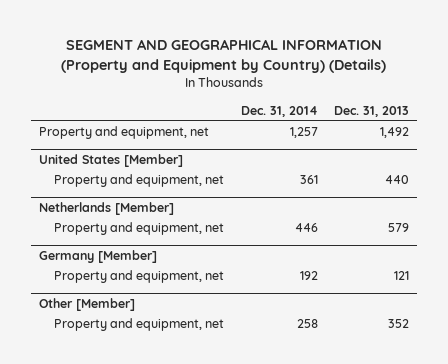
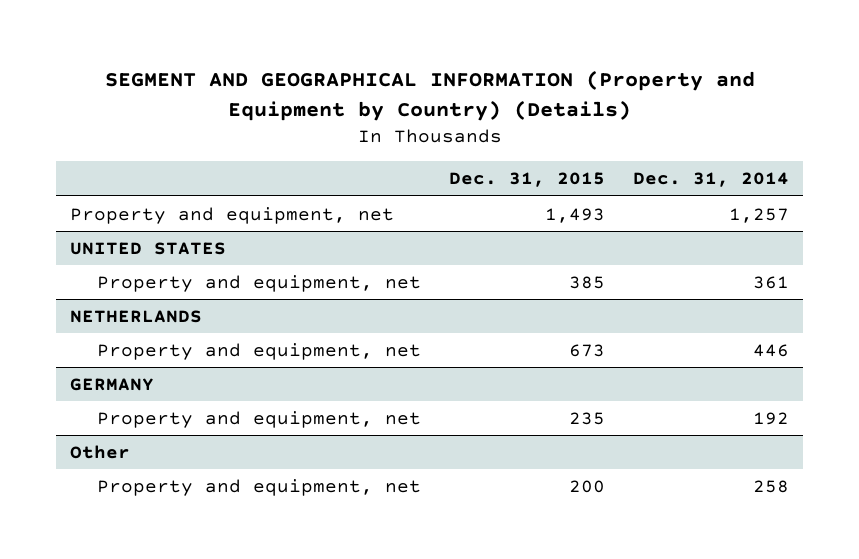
- | Dec. 31, 2014 | Dec. 31, 2013
+ | Dec. 31, 2015 | Dec. 31, 2014
- United States [Member]
+ UNITED STATES
- Netherlands [Member]
+ NETHERLANDS
- Germany [Member]
+ GERMANY
- Other [Member]
+ Other

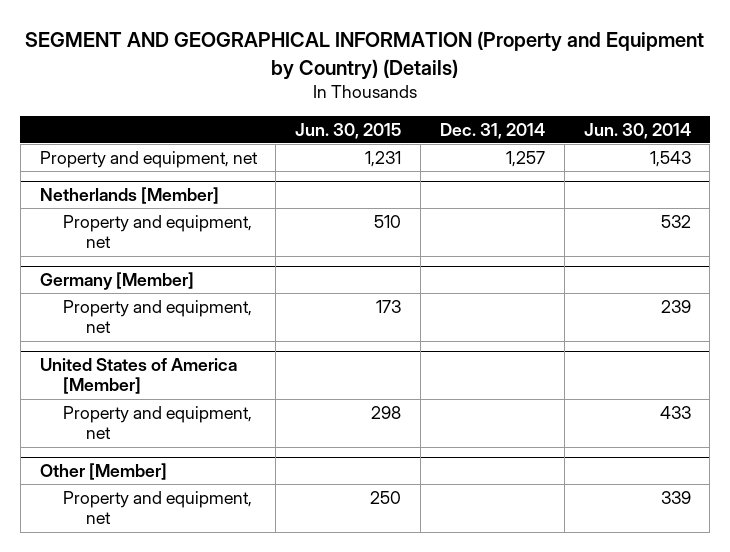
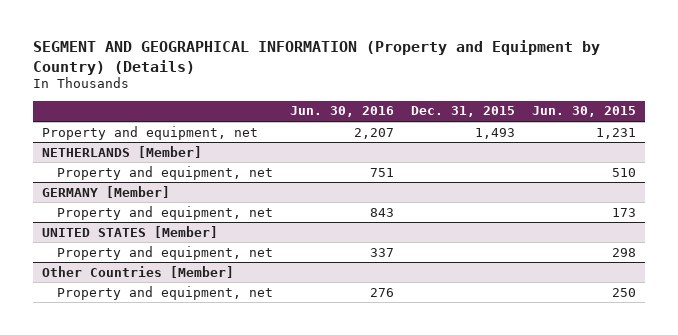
- | Jun. 30, 2015 | Dec. 31, 2014 | Jun. 30, 2014
+ | Jun. 30, 2016 | Dec. 31, 2015 | Jun. 30, 2015
- Netherlands [Member]
+ NETHERLANDS [Member]
- Germany [Member]
+ GERMANY [Member]
- United States of America [Member]
+ UNITED STATES [Member]
- Other [Member]
+ Other Countries [Member]

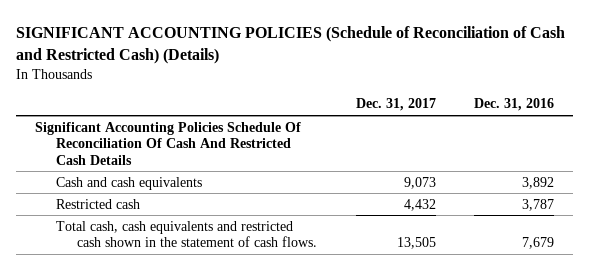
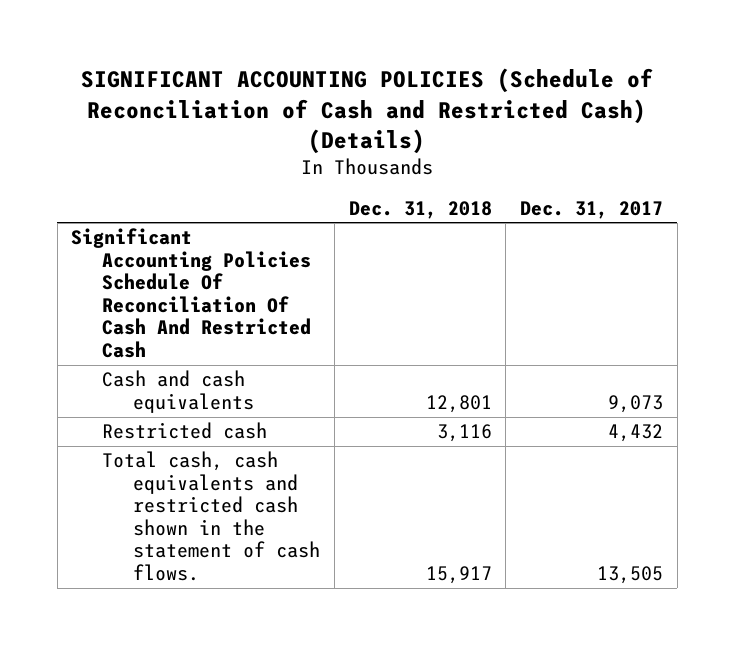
- | Dec. 31, 2017 | Dec. 31, 2016
+ | Dec. 31, 2018 | Dec. 31, 2017
- Significant Accounting Policies Schedule Of Reconciliation Of Cash And Restricted Cash Details
+ Significant Accounting Policies Schedule Of Reconciliation Of Cash And Restricted Cash

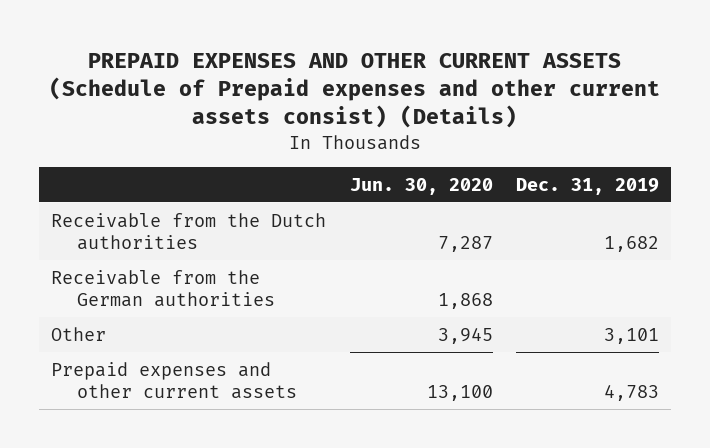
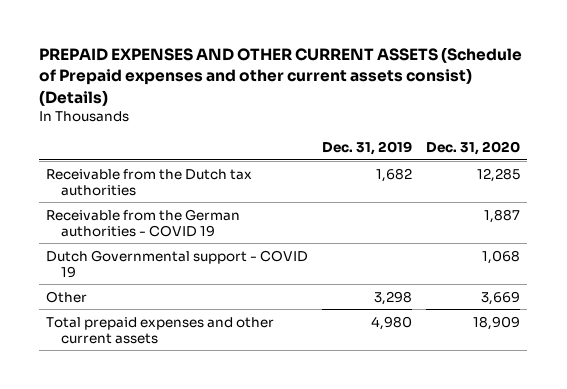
- | Jun. 30, 2020 | Dec. 31, 2019
+ | Dec. 31, 2019 | Dec. 31, 2020
- Receivable from the Dutch authorities | 7,287 | 1,682
- Receivable from the German authorities | 1,868 |
- Other | 3,945 | 3,101
- Prepaid expenses and other current assets | 13,100 | 4,783
+ Receivable from the Dutch tax authorities | 1,682 | 12,285
+ Receivable from the German authorities - COVID 19 | | 1,887
+ Dutch Governmental support - COVID 19 | | 1,068
+ Other | 3,298 | 3,669
+ Total prepaid expenses and other current assets | 4,980 | 18,909

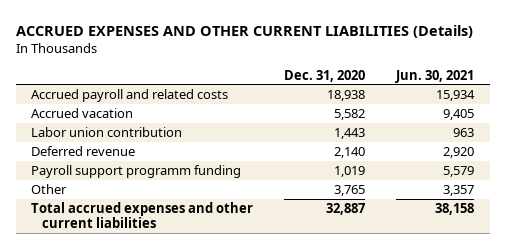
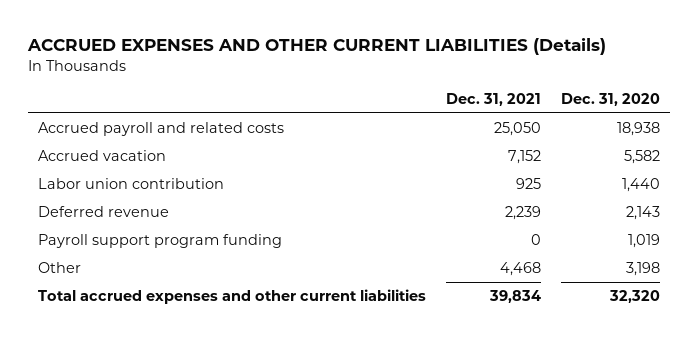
- | Dec. 31, 2020 | Jun. 30, 2021
+ | Dec. 31, 2021 | Dec. 31, 2020
- Labor union contribution | 1,443 | 963
- Deferred revenue | 2,140 | 2,920
- Payroll support programm funding | 1,019 | 5,579
- Other | 3,765 | 3,357
- Total accrued expenses and other current liabilities | 32,887 | 38,158
+ Labor union contribution | 925 | 1,440
+ Deferred revenue | 2,239 | 2,143
+ Payroll support program funding | 0 | 1,019
+ Other | 4,468 | 3,198
+ Total accrued expenses and other current liabilities | 39,834 | 32,320

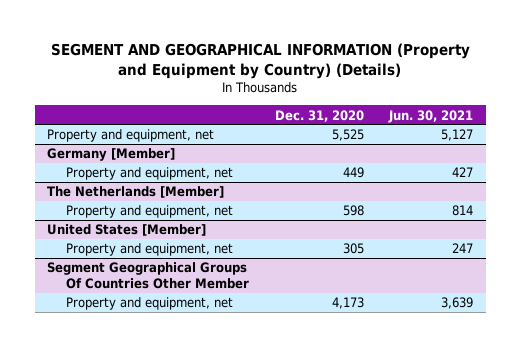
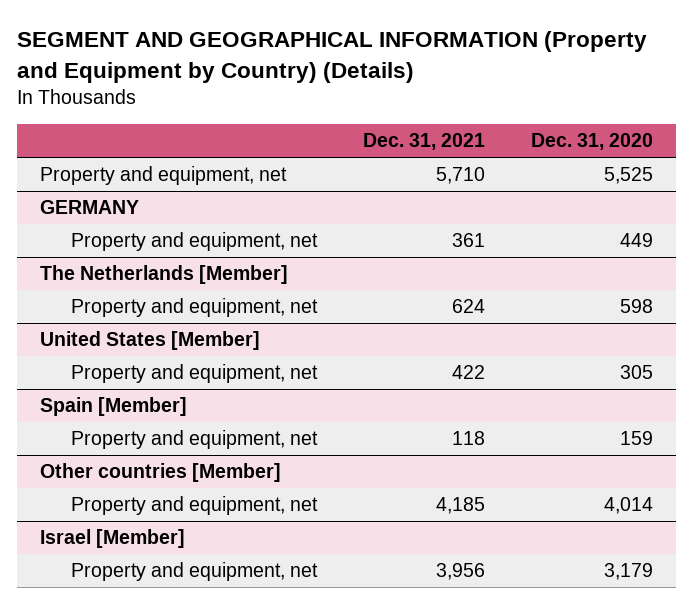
- | Dec. 31, 2020 | Jun. 30, 2021
+ | Dec. 31, 2021 | Dec. 31, 2020
- Germany [Member]
+ GERMANY
- Segment Geographical Groups Of Countries Other Member
- Property and equipment, net | 4,173 | 3,639
+ Spain [Member]
+ Property and equipment, net | 118 | 159
+ Other countries [Member]
+ Property and equipment, net | 4,185 | 4,014
+ Israel [Member]
+ Property and equipment, net | 3,956 | 3,179

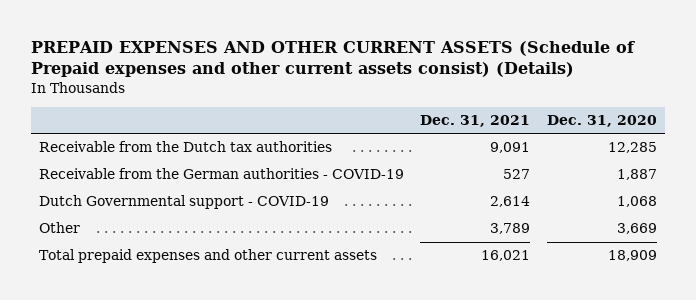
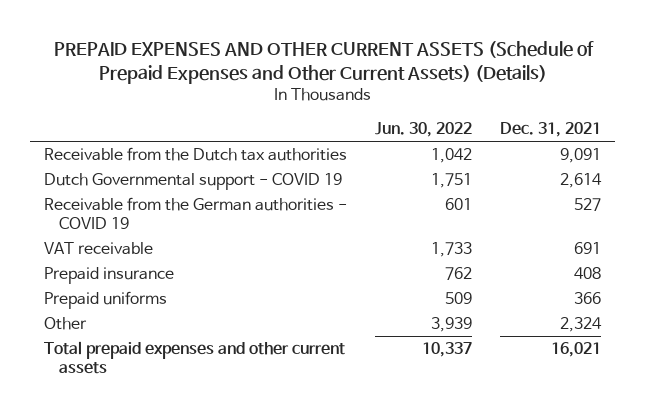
- PREPAID EXPENSES AND OTHER CURRENT ASSETS (Schedule of Prepaid expenses and other current assets consist) (Details)
+ PREPAID EXPENSES AND OTHER CURRENT ASSETS (Schedule of Prepaid Expenses and Other Current Assets) (Details)
- | Dec. 31, 2021 | Dec. 31, 2020
+ | Jun. 30, 2022 | Dec. 31, 2021
- Receivable from the German authorities - COVID-19 | 527 | 1,887
- Dutch Governmental support - COVID-19 | 2,614 | 1,068
- Other | 3,789 | 3,669
+ Dutch Governmental support - COVID 19 | 1,751 | 2,614
+ Receivable from the German authorities - COVID 19 | 601 | 527
+ VAT receivable | 1,733 | 691
+ Prepaid insurance | 762 | 408
+ Prepaid uniforms | 509 | 366
+ Other | 3,939 | 2,324

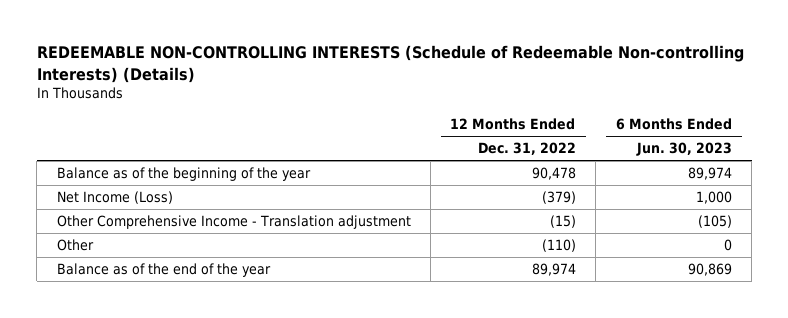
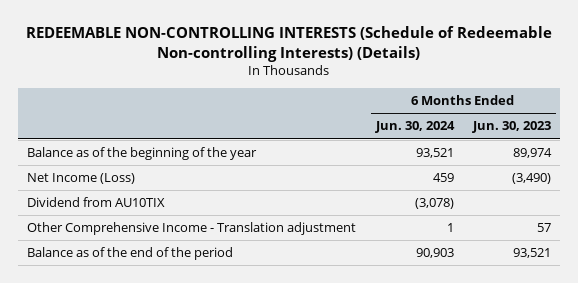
- | 12 Months Ended Dec. 31, 2022 | 6 Months Ended Jun. 30, 2023
+ | 6 Months Ended Jun. 30, 2024 | 6 Months Ended Jun. 30, 2023
- Net Income (Loss) | (379) | 1,000
- Other Comprehensive Income - Translation adjustment | (15) | (105)
- Other | (110) | 0
- Balance as of the end of the year | 89,974 | 90,869
+ Net Income (Loss) | 459 | (3,490)
+ Dividend from AU10TIX | (3,078) |
+ Other Comprehensive Income - Translation adjustment | 1 | 57
+ Balance as of the end of the period | 90,903 | 93,521

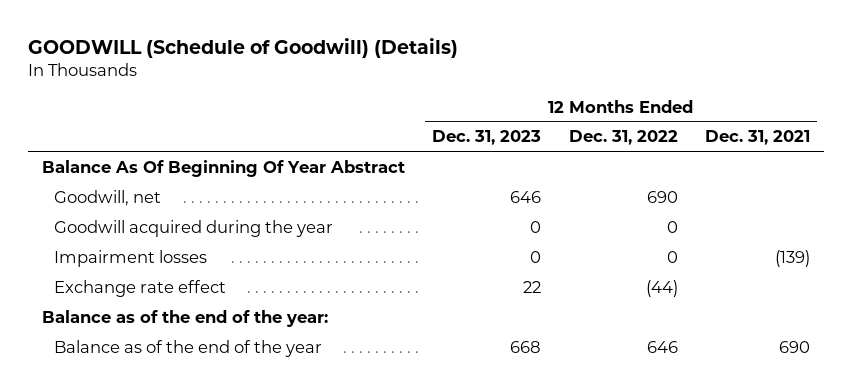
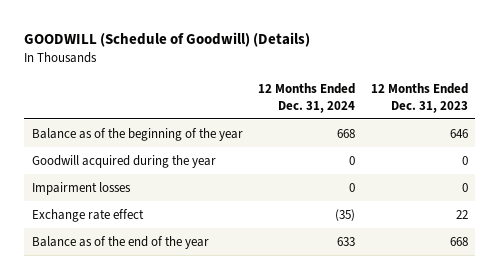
- | 12 Months Ended Dec. 31, 2023 | 12 Months Ended Dec. 31, 2022 | 12 Months Ended Dec. 31, 2021
+ | 12 Months Ended Dec. 31, 2024 | 12 Months Ended Dec. 31, 2023
- Balance As Of Beginning Of Year Abstract
- Goodwill, net | 646 | 690 |
+ Balance as of the beginning of the year | 668 | 646
- Balance as of the end of the year:

